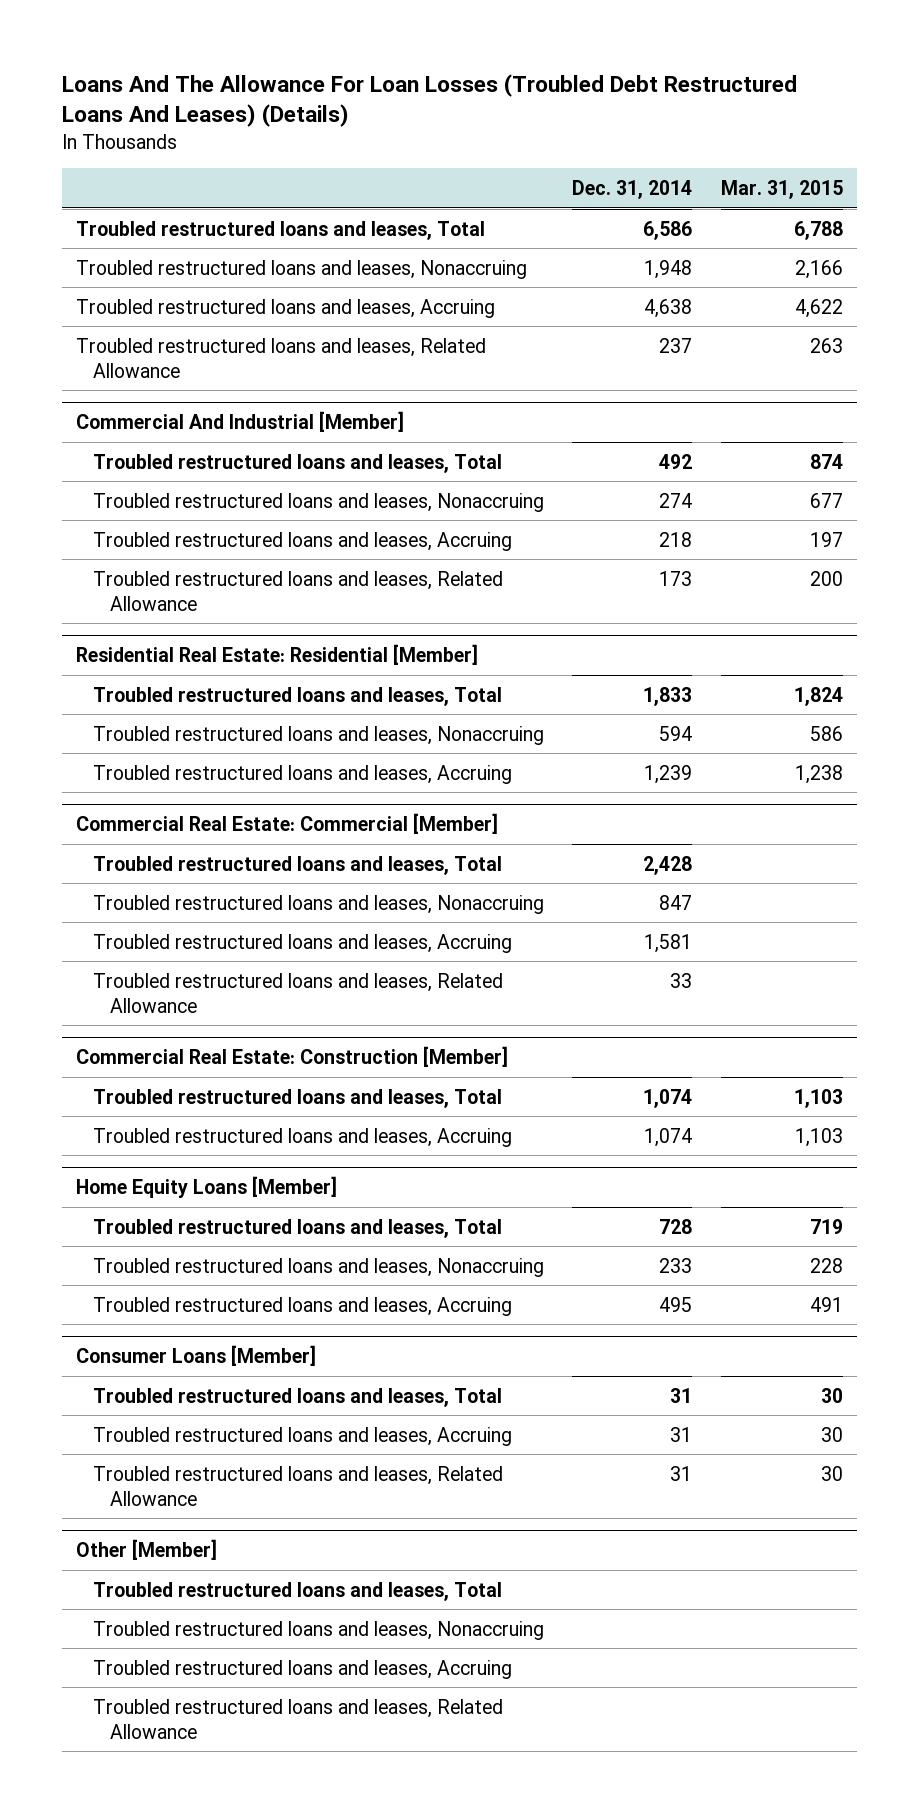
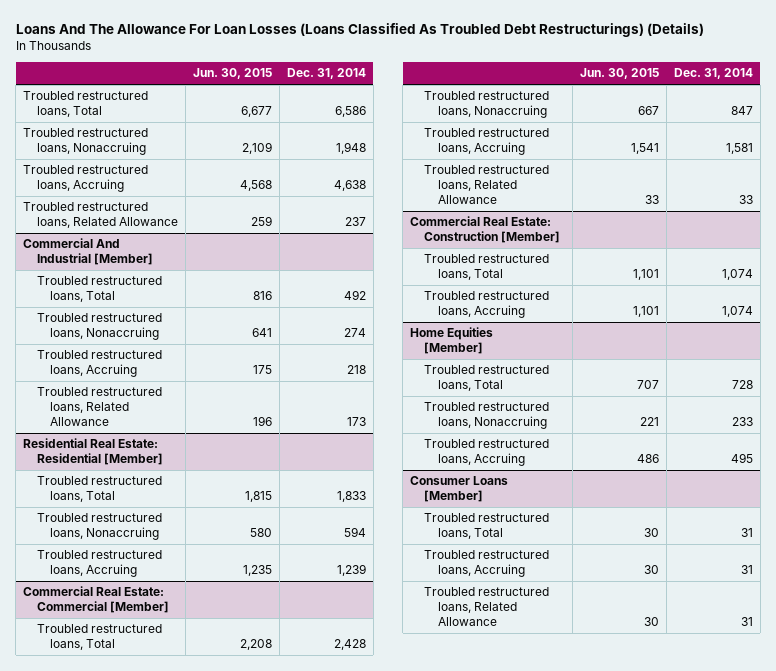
- Loans And The Allowance For Loan Losses (Troubled Debt Restructured Loans And Leases) (Details)
+ Loans And The Allowance For Loan Losses (Loans Classified As Troubled Debt Restructurings) (Details)
- | Dec. 31, 2014 | Mar. 31, 2015
+ | Jun. 30, 2015 | Dec. 31, 2014
- Troubled restructured loans and leases, Total | 6,586 | 6,788
- Troubled restructured loans and leases, Nonaccruing | 1,948 | 2,166
- Troubled restructured loans and leases, Accruing | 4,638 | 4,622
- Troubled restructured loans and leases, Related Allowance | 237 | 263
+ Troubled restructured loans, Total | 6,677 | 6,586
+ Troubled restructured loans, Nonaccruing | 2,109 | 1,948
+ Troubled restructured loans, Accruing | 4,568 | 4,638
+ Troubled restructured loans, Related Allowance | 259 | 237
@ Commercial And Industrial [Member]
- Troubled restructured loans and leases, Total | 492 | 874
- Troubled restructured loans and leases, Nonaccruing | 274 | 677
- Troubled restructured loans and leases, Accruing | 218 | 197
- Troubled restructured loans and leases, Related Allowance | 173 | 200
+ Troubled restructured loans, Total | 816 | 492
+ Troubled restructured loans, Nonaccruing | 641 | 274
+ Troubled restructured loans, Accruing | 175 | 218
+ Troubled restructured loans, Related Allowance | 196 | 173
@ Residential Real Estate: Residential [Member]
- Troubled restructured loans and leases, Total | 1,833 | 1,824
- Troubled restructured loans and leases, Nonaccruing | 594 | 586
- Troubled restructured loans and leases, Accruing | 1,239 | 1,238
+ Troubled restructured loans, Total | 1,815 | 1,833
+ Troubled restructured loans, Nonaccruing | 580 | 594
+ Troubled restructured loans, Accruing | 1,235 | 1,239
@ Commercial Real Estate: Commercial [Member]
- Troubled restructured loans and leases, Total | 2,428 |
- Troubled restructured loans and leases, Nonaccruing | 847 |
- Troubled restructured loans and leases, Accruing | 1,581 |
- Troubled restructured loans and leases, Related Allowance | 33 |
+ Troubled restructured loans, Total | 2,208 | 2,428
+ Troubled restructured loans, Nonaccruing | 667 | 847
+ Troubled restructured loans, Accruing | 1,541 | 1,581
+ Troubled restructured loans, Related Allowance | 33 | 33
@ Commercial Real Estate: Construction [Member]
- Troubled restructured loans and leases, Total | 1,074 | 1,103
- Troubled restructured loans and leases, Accruing | 1,074 | 1,103
- Home Equity Loans [Member]
- Troubled restructured loans and leases, Total | 728 | 719
- Troubled restructured loans and leases, Nonaccruing | 233 | 228
- Troubled restructured loans and leases, Accruing | 495 | 491
@ Commercial Real Estate: Construction [Member]
+ Troubled restructured loans, Total | 1,101 | 1,074
+ Troubled restructured loans, Accruing | 1,101 | 1,074
+ Home Equities [Member]
+ Troubled restructured loans, Total | 707 | 728
+ Troubled restructured loans, Nonaccruing | 221 | 233
+ Troubled restructured loans, Accruing | 486 | 495
@ Consumer Loans [Member]
- Troubled restructured loans and leases, Total | 31 | 30
- Troubled restructured loans and leases, Accruing | 31 | 30
- Troubled restructured loans and leases, Related Allowance | 31 | 30
- Other [Member]
- Troubled restructured loans and leases, Total
- Troubled restructured loans and leases, Nonaccruing
- Troubled restructured loans and leases, Accruing
- Troubled restructured loans and leases, Related Allowance
@ Consumer Loans [Member]
+ Troubled restructured loans, Total | 30 | 31
+ Troubled restructured loans, Accruing | 30 | 31
+ Troubled restructured loans, Related Allowance | 30 | 31

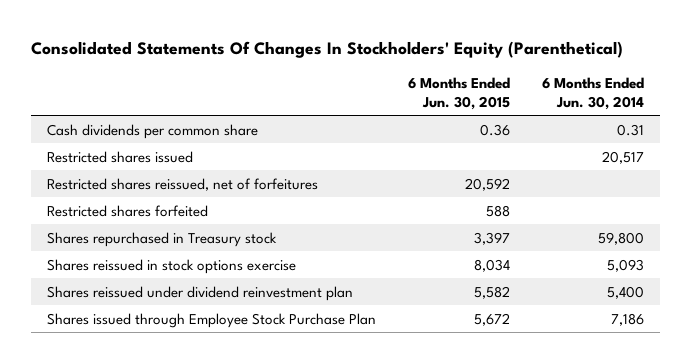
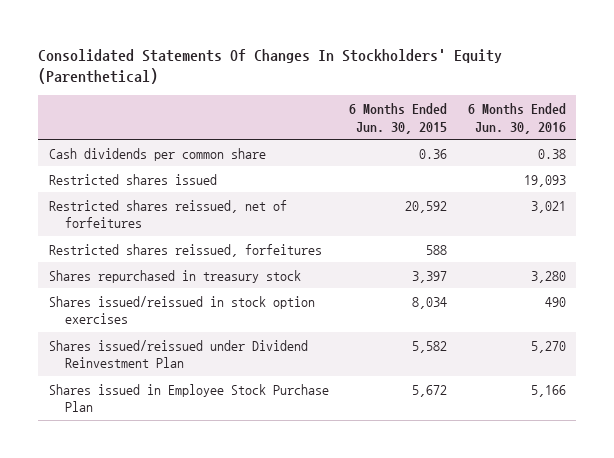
- | 6 Months Ended Jun. 30, 2015 | 6 Months Ended Jun. 30, 2014
+ | 6 Months Ended Jun. 30, 2015 | 6 Months Ended Jun. 30, 2016
- Restricted shares forfeited | 588 |
- Shares repurchased in Treasury stock | 3,397 | 59,800
- Shares reissued in stock options exercise | 8,034 | 5,093
- Shares reissued under dividend reinvestment plan | 5,582 | 5,400
- Shares issued through Employee Stock Purchase Plan | 5,672 | 7,186
+ Restricted shares reissued, forfeitures | 588 |
+ Shares repurchased in treasury stock | 3,397 | 3,280
+ Shares issued/reissued in stock option exercises | 8,034 | 490
+ Shares issued/reissued under Dividend Reinvestment Plan | 5,582 | 5,270
+ Shares issued in Employee Stock Purchase Plan | 5,672 | 5,166

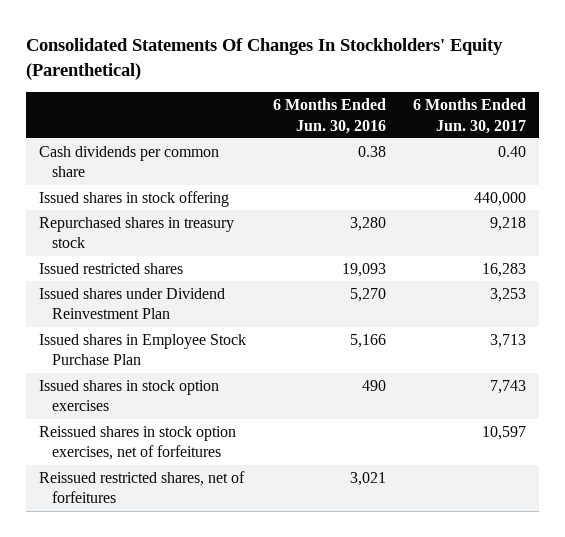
- | 6 Months Ended Jun. 30, 2015 | 6 Months Ended Jun. 30, 2016
+ | 6 Months Ended Jun. 30, 2016 | 6 Months Ended Jun. 30, 2017
- Restricted shares issued | | 19,093
- Restricted shares reissued, net of forfeitures | 20,592 | 3,021
- Restricted shares reissued, forfeitures | 588 |
- Shares repurchased in treasury stock | 3,397 | 3,280
- Shares issued/reissued in stock option exercises | 8,034 | 490
- Shares issued/reissued under Dividend Reinvestment Plan | 5,582 | 5,270
- Shares issued in Employee Stock Purchase Plan | 5,672 | 5,166
+ Issued shares in stock offering | | 440,000
+ Repurchased shares in treasury stock | 3,280 | 9,218
+ Issued restricted shares | 19,093 | 16,283
+ Issued shares under Dividend Reinvestment Plan | 5,270 | 3,253
+ Issued shares in Employee Stock Purchase Plan | 5,166 | 3,713
+ Issued shares in stock option exercises | 490 | 7,743
+ Reissued shares in stock option exercises, net of forfeitures | | 10,597
+ Reissued restricted shares, net of forfeitures | 3,021 |

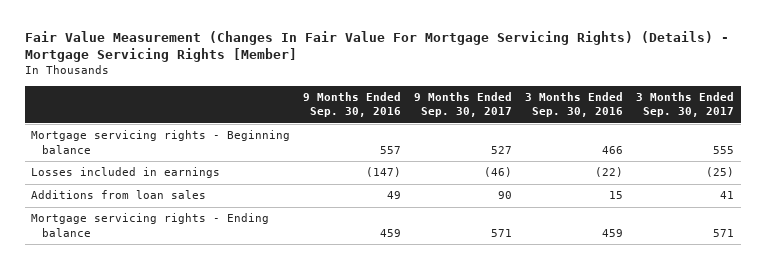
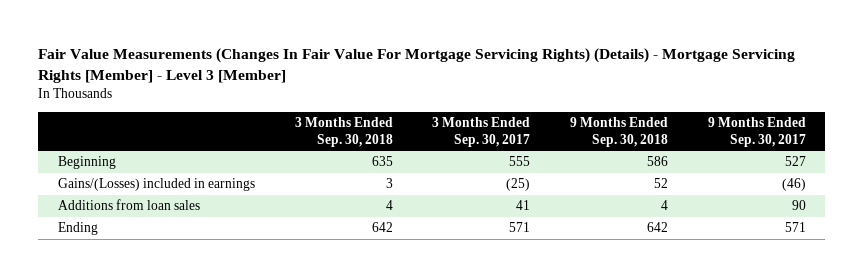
- Fair Value Measurement (Changes In Fair Value For Mortgage Servicing Rights) (Details) - Mortgage Servicing Rights [Member]
+ Fair Value Measurements (Changes In Fair Value For Mortgage Servicing Rights) (Details) - Mortgage Servicing Rights [Member] - Level 3 [Member]
- | 9 Months Ended Sep. 30, 2016 | 9 Months Ended Sep. 30, 2017 | 3 Months Ended Sep. 30, 2016 | 3 Months Ended Sep. 30, 2017
+ | 3 Months Ended Sep. 30, 2018 | 3 Months Ended Sep. 30, 2017 | 9 Months Ended Sep. 30, 2018 | 9 Months Ended Sep. 30, 2017
- Mortgage servicing rights - Beginning balance | 557 | 527 | 466 | 555
- Losses included in earnings | (147) | (46) | (22) | (25)
+ Beginning | 635 | 555 | 586 | 527
+ Gains/(Losses) included in earnings | 3 | (25) | 52 | (46)
- Mortgage servicing rights - Ending balance | 459 | 571 | 459 | 571
+ Ending | 642 | 571 | 642 | 571

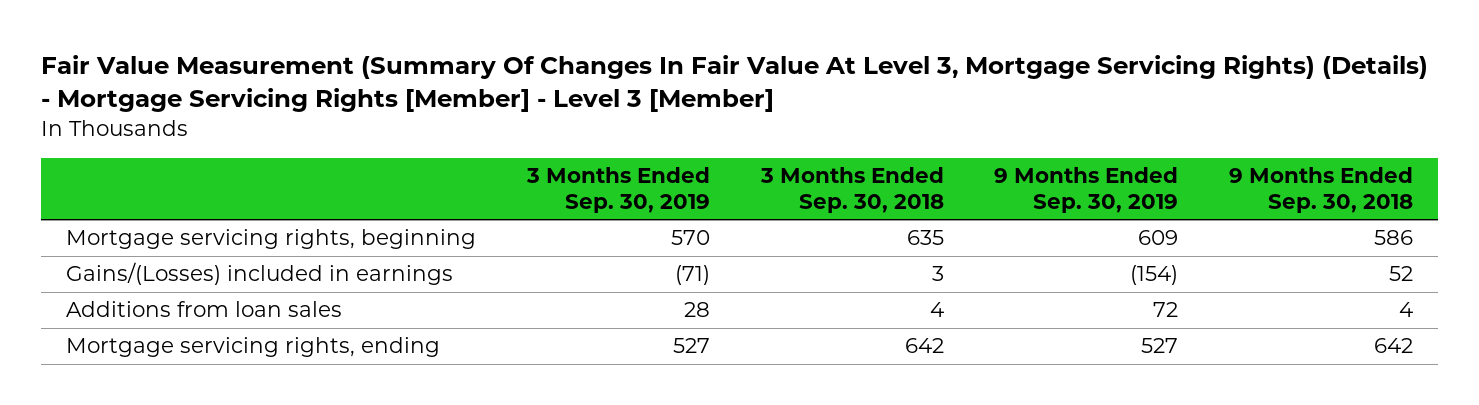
- Fair Value Measurements (Changes In Fair Value For Mortgage Servicing Rights) (Details) - Mortgage Servicing Rights [Member] - Level 3 [Member]
+ Fair Value Measurement (Summary Of Changes In Fair Value At Level 3, Mortgage Servicing Rights) (Details) - Mortgage Servicing Rights [Member] - Level 3 [Member]
- | 3 Months Ended Sep. 30, 2018 | 3 Months Ended Sep. 30, 2017 | 9 Months Ended Sep. 30, 2018 | 9 Months Ended Sep. 30, 2017
+ | 3 Months Ended Sep. 30, 2019 | 3 Months Ended Sep. 30, 2018 | 9 Months Ended Sep. 30, 2019 | 9 Months Ended Sep. 30, 2018
- Beginning | 635 | 555 | 586 | 527
+ Mortgage servicing rights, beginning | 570 | 635 | 609 | 586
- Ending | 642 | 571 | 642 | 571
+ Mortgage servicing rights, ending | 527 | 642 | 527 | 642

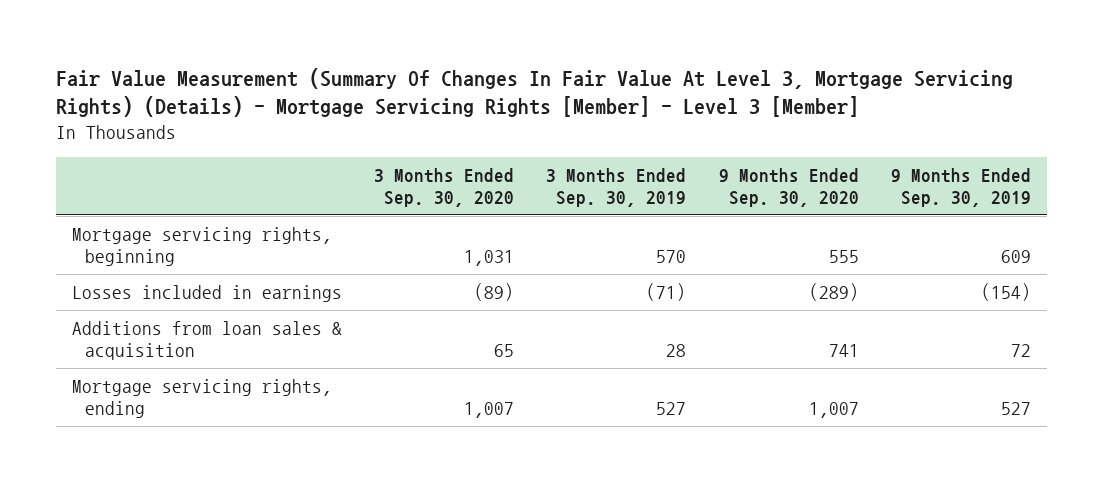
- | 3 Months Ended Sep. 30, 2019 | 3 Months Ended Sep. 30, 2018 | 9 Months Ended Sep. 30, 2019 | 9 Months Ended Sep. 30, 2018
+ | 3 Months Ended Sep. 30, 2020 | 3 Months Ended Sep. 30, 2019 | 9 Months Ended Sep. 30, 2020 | 9 Months Ended Sep. 30, 2019
- Gains/(Losses) included in earnings | (71) | 3 | (154) | 52
- Additions from loan sales | 28 | 4 | 72 | 4
+ Losses included in earnings | (89) | (71) | (289) | (154)
+ Additions from loan sales & acquisition | 65 | 28 | 741 | 72

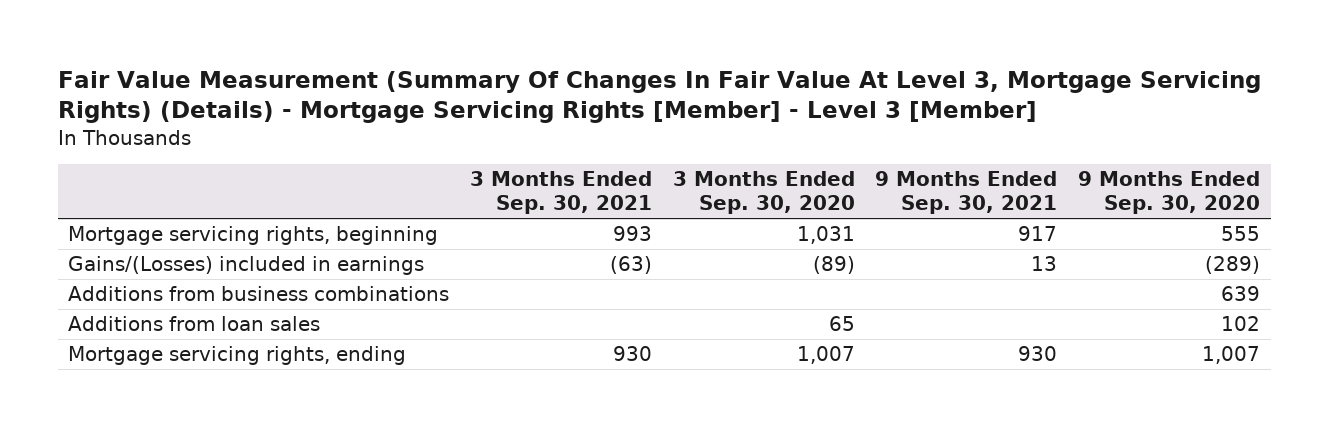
- | 3 Months Ended Sep. 30, 2020 | 3 Months Ended Sep. 30, 2019 | 9 Months Ended Sep. 30, 2020 | 9 Months Ended Sep. 30, 2019
+ | 3 Months Ended Sep. 30, 2021 | 3 Months Ended Sep. 30, 2020 | 9 Months Ended Sep. 30, 2021 | 9 Months Ended Sep. 30, 2020
- Losses included in earnings | (89) | (71) | (289) | (154)
- Additions from loan sales & acquisition | 65 | 28 | 741 | 72
+ Gains/(Losses) included in earnings | (63) | (89) | 13 | (289)
+ Additions from business combinations | | | | 639
+ Additions from loan sales | | 65 | | 102

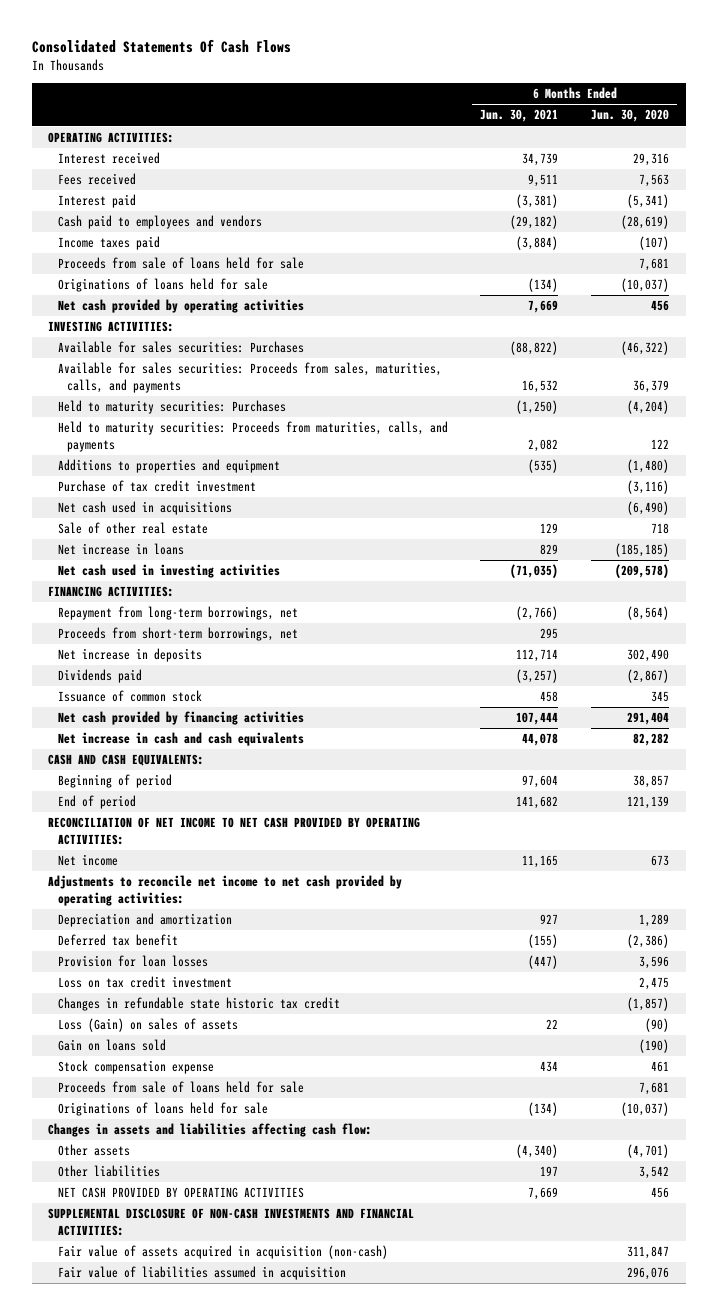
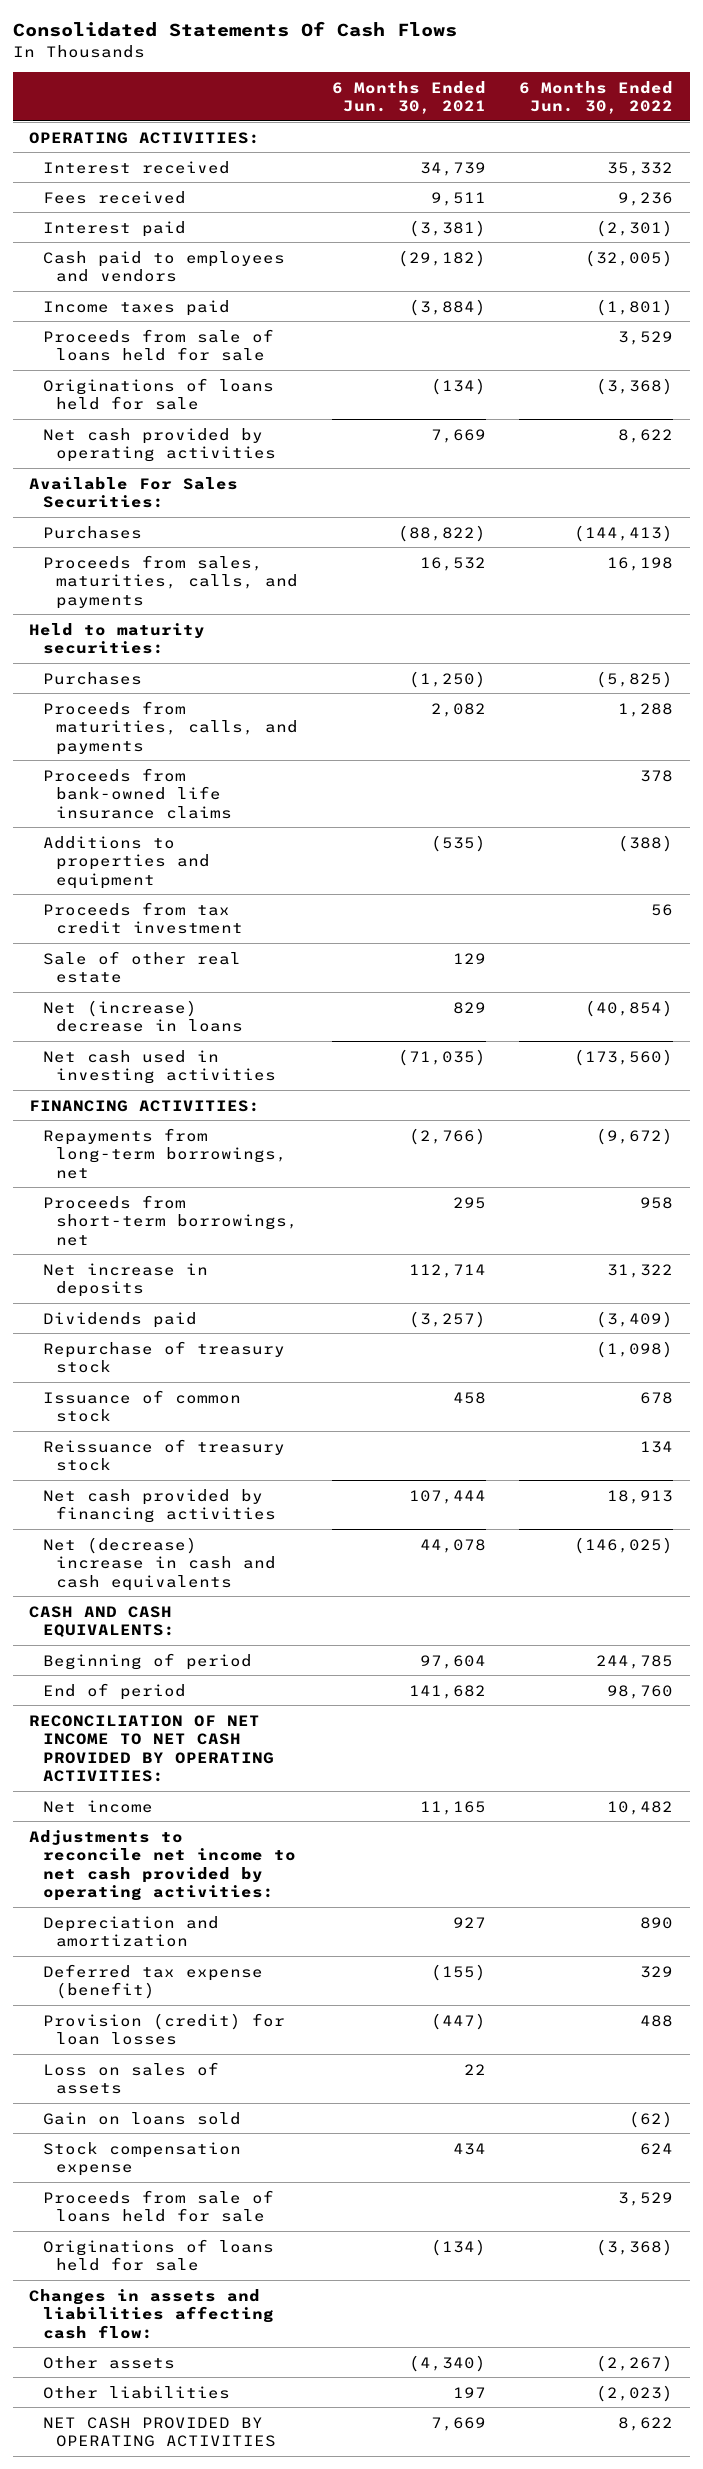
- | 6 Months Ended Jun. 30, 2021 | 6 Months Ended Jun. 30, 2020
+ | 6 Months Ended Jun. 30, 2021 | 6 Months Ended Jun. 30, 2022
- INVESTING ACTIVITIES:
- Available for sales securities: Purchases | (88,822) | (46,322)
- Available for sales securities: Proceeds from sales, maturities, calls, and payments | 16,532 | 36,379
- Held to maturity securities: Purchases | (1,250) | (4,204)
- Held to maturity securities: Proceeds from maturities, calls, and payments | 2,082 | 122
+ Available For Sales Securities:
+ Purchases | (88,822) | (144,413)
+ Proceeds from sales, maturities, calls, and payments | 16,532 | 16,198
+ Held to maturity securities:
+ Purchases | (1,250) | (5,825)
+ Proceeds from maturities, calls, and payments | 2,082 | 1,288
+ Proceeds from bank-owned life insurance claims | | 378
- Purchase of tax credit investment | | (3,116)
- Net cash used in acquisitions | | (6,490)
+ Proceeds from tax credit investment | | 56
- Net increase in loans | 829 | (185,185)
+ Net (increase) decrease in loans | 829 | (40,854)
- Repayment from long-term borrowings, net | (2,766) | (8,564)
+ Repayments from long-term borrowings, net | (2,766) | (9,672)
+ Repurchase of treasury stock | | (1,098)
+ Reissuance of treasury stock | | 134
- Net increase in cash and cash equivalents | 44,078 | 82,282
+ Net (decrease) increase in cash and cash equivalents | 44,078 | (146,025)
- Deferred tax benefit | (155) | (2,386)
- Provision for loan losses | (447) | 3,596
- Loss on tax credit investment | | 2,475
- Changes in refundable state historic tax credit | | (1,857)
- Loss (Gain) on sales of assets | 22 | (90)
+ Deferred tax expense (benefit) | (155) | 329
+ Provision (credit) for loan losses | (447) | 488
+ Loss on sales of assets | 22 |
- SUPPLEMENTAL DISCLOSURE OF NON-CASH INVESTMENTS AND FINANCIAL ACTIVITIES:
- Fair value of assets acquired in acquisition (non-cash) | | 311,847
- Fair value of liabilities assumed in acquisition | | 296,076

